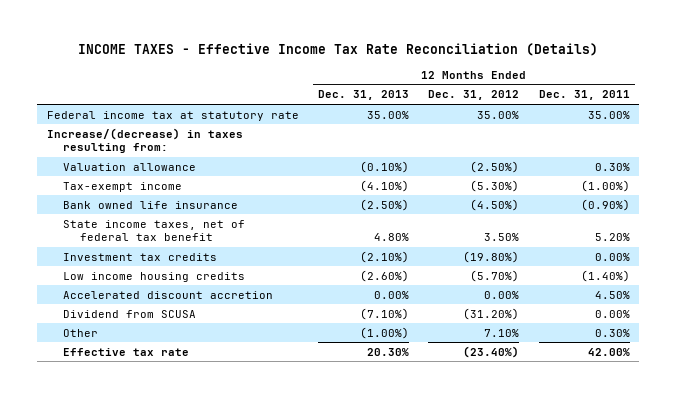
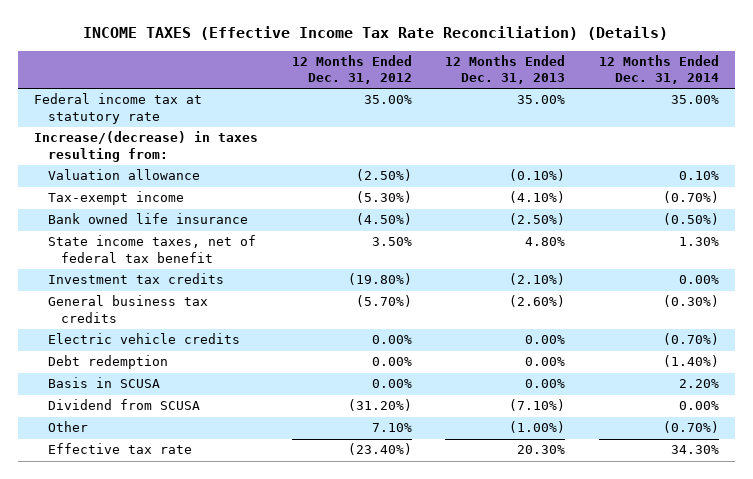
- INCOME TAXES - Effective Income Tax Rate Reconciliation (Details)
+ INCOME TAXES (Effective Income Tax Rate Reconciliation) (Details)
- | 12 Months Ended Dec. 31, 2013 | 12 Months Ended Dec. 31, 2012 | 12 Months Ended Dec. 31, 2011
+ | 12 Months Ended Dec. 31, 2012 | 12 Months Ended Dec. 31, 2013 | 12 Months Ended Dec. 31, 2014
- Low income housing credits | (2.60%) | (5.70%) | (1.40%)
- Accelerated discount accretion | 0.00% | 0.00% | 4.50%
+ General business tax credits | (5.70%) | (2.60%) | (0.30%)
+ Electric vehicle credits | 0.00% | 0.00% | (0.70%)
+ Debt redemption | 0.00% | 0.00% | (1.40%)
+ Basis in SCUSA | 0.00% | 0.00% | 2.20%

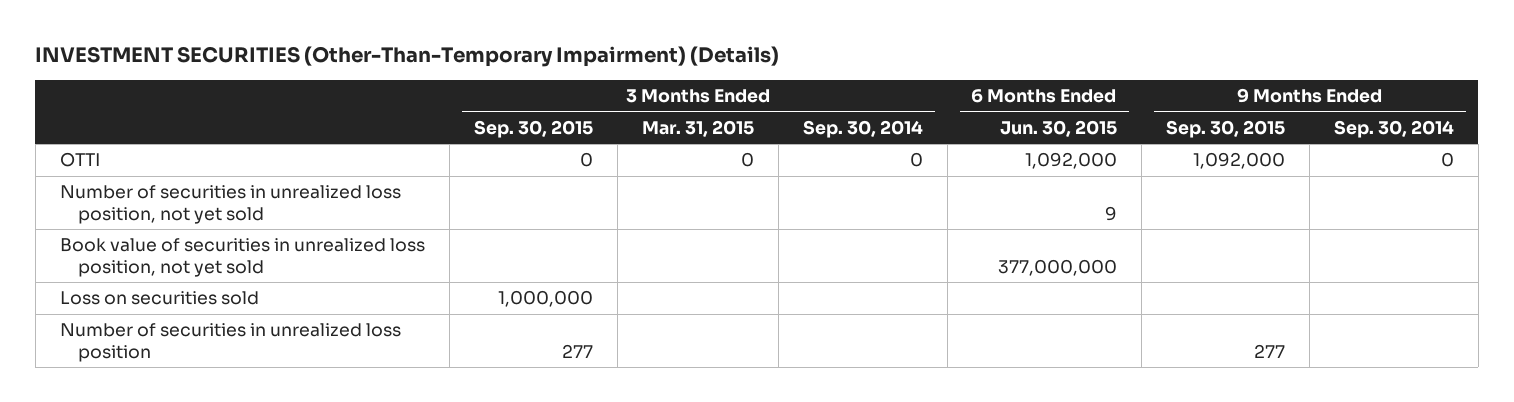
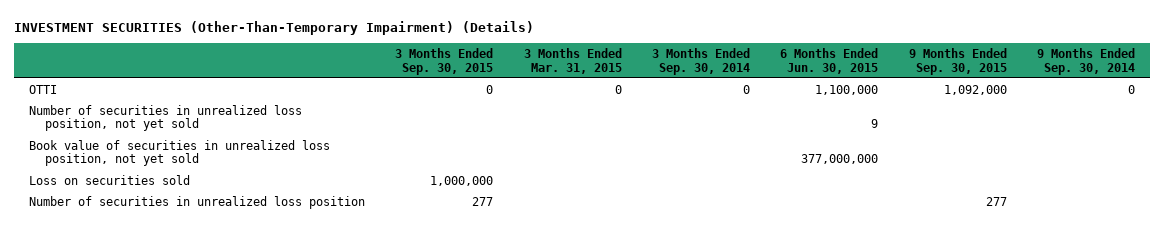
- OTTI | 0 | 0 | 0 | 1,092,000 | 1,092,000 | 0
+ OTTI | 0 | 0 | 0 | 1,100,000 | 1,092,000 | 0

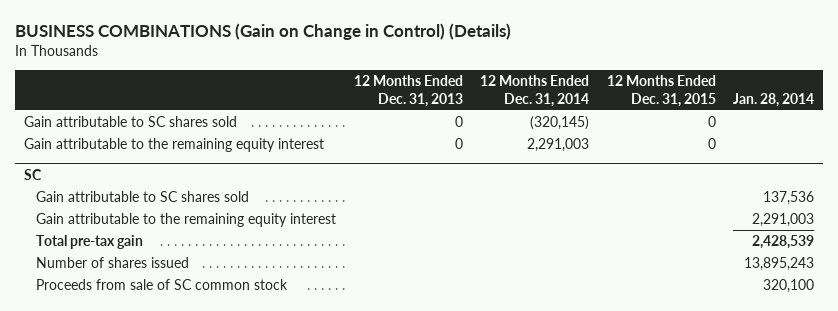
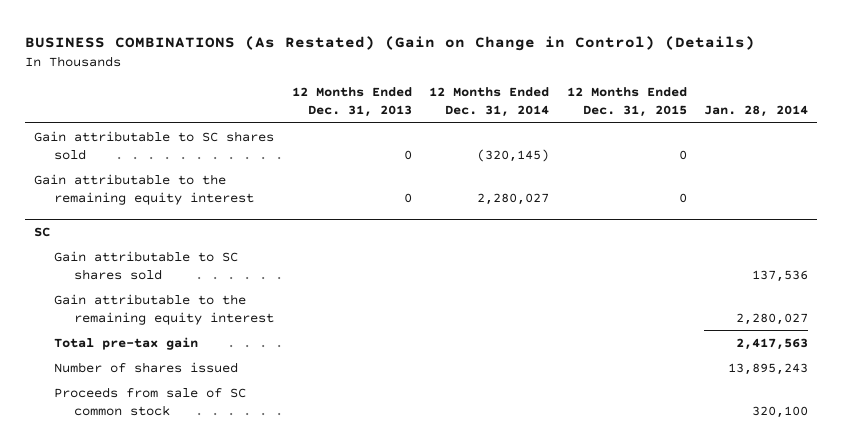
- BUSINESS COMBINATIONS (Gain on Change in Control) (Details)
+ BUSINESS COMBINATIONS (As Restated) (Gain on Change in Control) (Details)
- Gain attributable to the remaining equity interest | 0 | 2,291,003 | 0 |
+ Gain attributable to the remaining equity interest | 0 | 2,280,027 | 0 |
@ SC
- Gain attributable to the remaining equity interest | | | | 2,291,003
- Total pre-tax gain | | | | 2,428,539
+ Gain attributable to the remaining equity interest | | | | 2,280,027
+ Total pre-tax gain | | | | 2,417,563

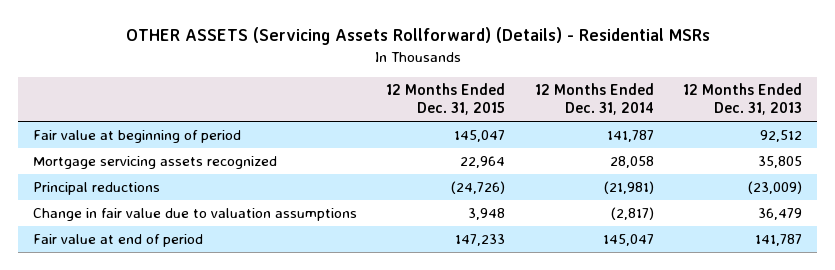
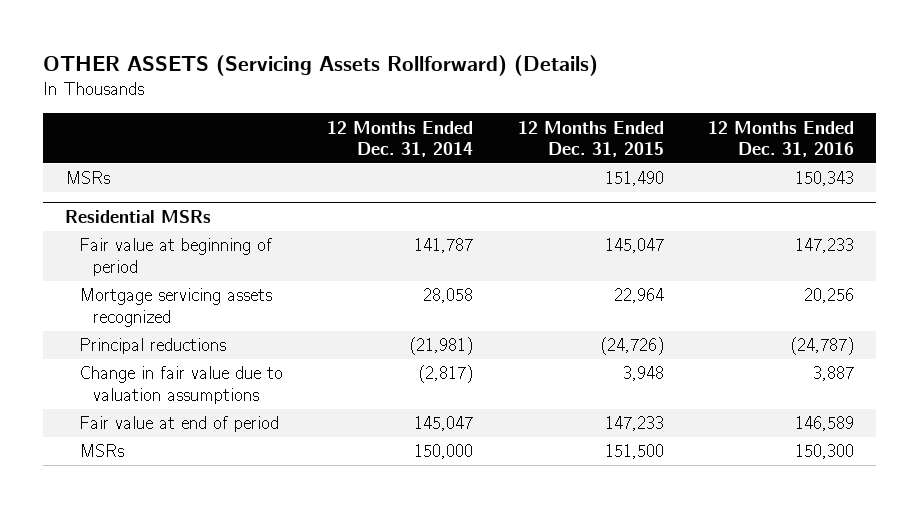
- OTHER ASSETS (Servicing Assets Rollforward) (Details) - Residential MSRs
+ OTHER ASSETS (Servicing Assets Rollforward) (Details)
- | 12 Months Ended Dec. 31, 2015 | 12 Months Ended Dec. 31, 2014 | 12 Months Ended Dec. 31, 2013
+ | 12 Months Ended Dec. 31, 2014 | 12 Months Ended Dec. 31, 2015 | 12 Months Ended Dec. 31, 2016
+ MSRs | | 151,490 | 150,343
+ Residential MSRs
+ MSRs | 150,000 | 151,500 | 150,300

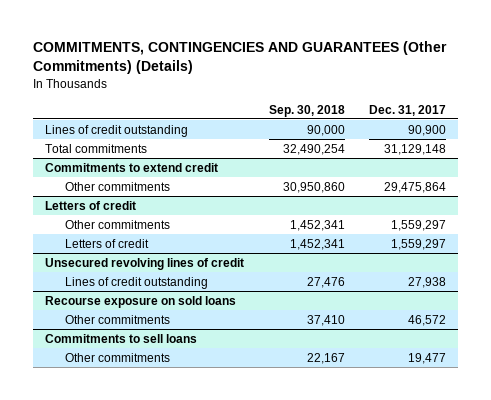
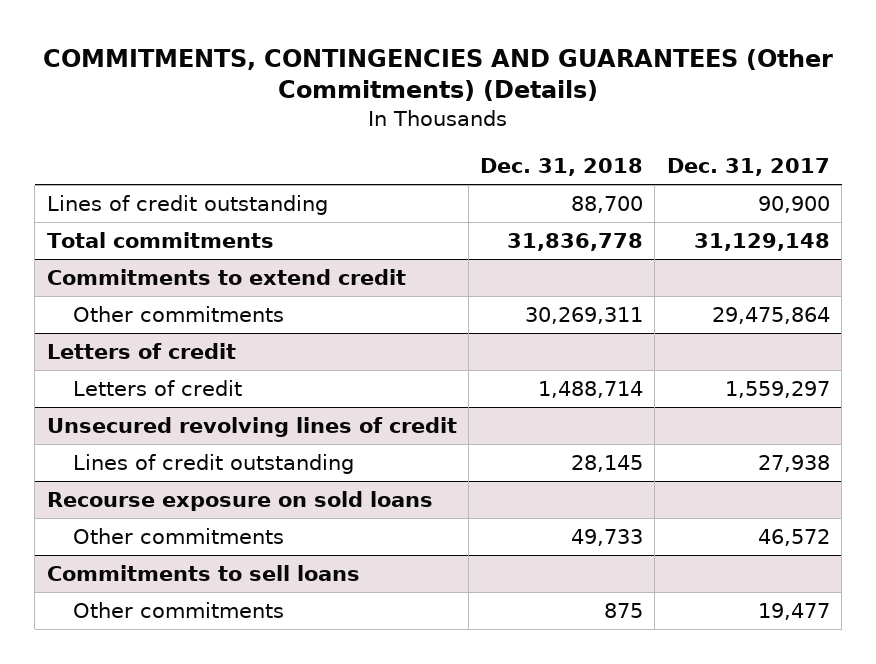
- | Sep. 30, 2018 | Dec. 31, 2017
+ | Dec. 31, 2018 | Dec. 31, 2017
@ Letters of credit
- Other commitments | 1,452,341 | 1,559,297

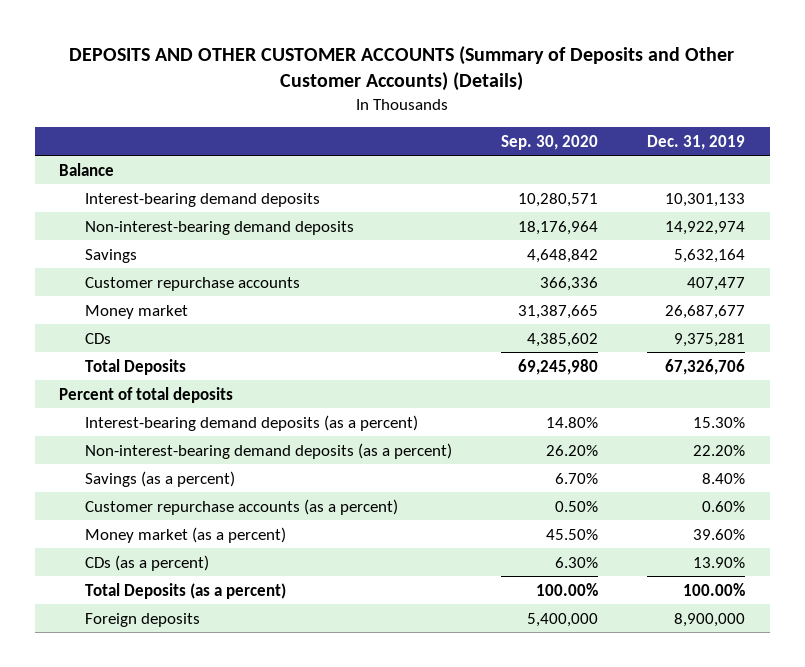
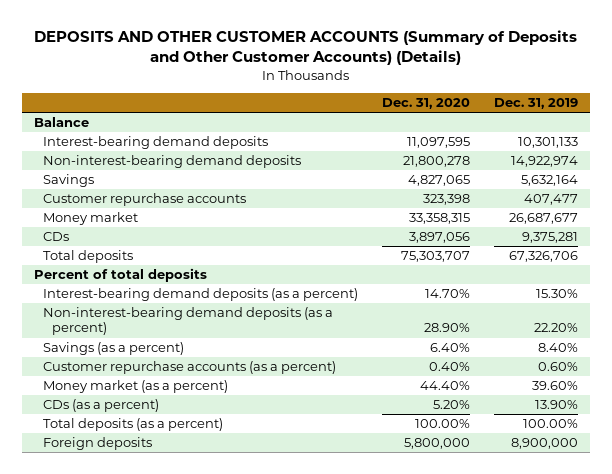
- | Sep. 30, 2020 | Dec. 31, 2019
+ | Dec. 31, 2020 | Dec. 31, 2019
- Total Deposits | 69,245,980 | 67,326,706
+ Total deposits | 75,303,707 | 67,326,706
- Total Deposits (as a percent) | 100.00% | 100.00%
+ Total deposits (as a percent) | 100.00% | 100.00%

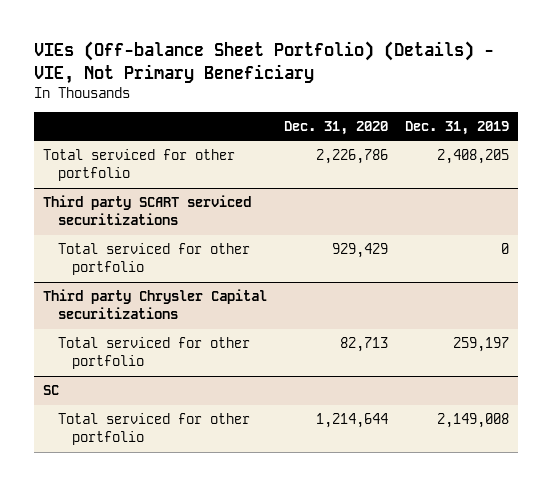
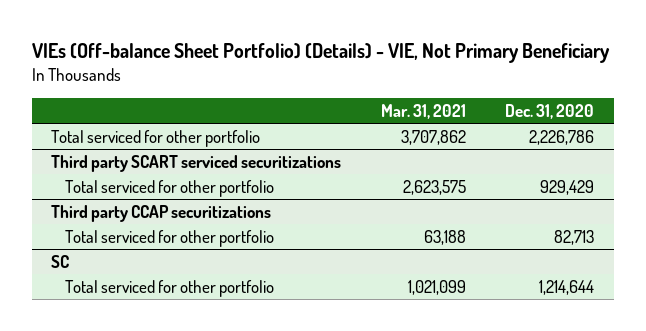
- | Dec. 31, 2020 | Dec. 31, 2019
+ | Mar. 31, 2021 | Dec. 31, 2020
- Third party Chrysler Capital securitizations
+ Third party CCAP securitizations

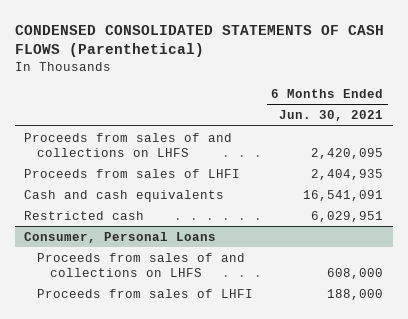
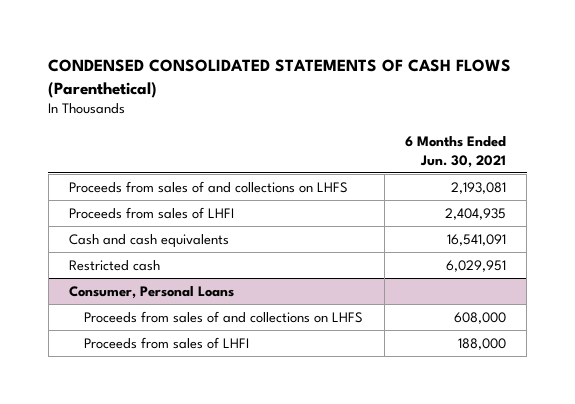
- Proceeds from sales of and collections on LHFS | 2,420,095
+ Proceeds from sales of and collections on LHFS | 2,193,081

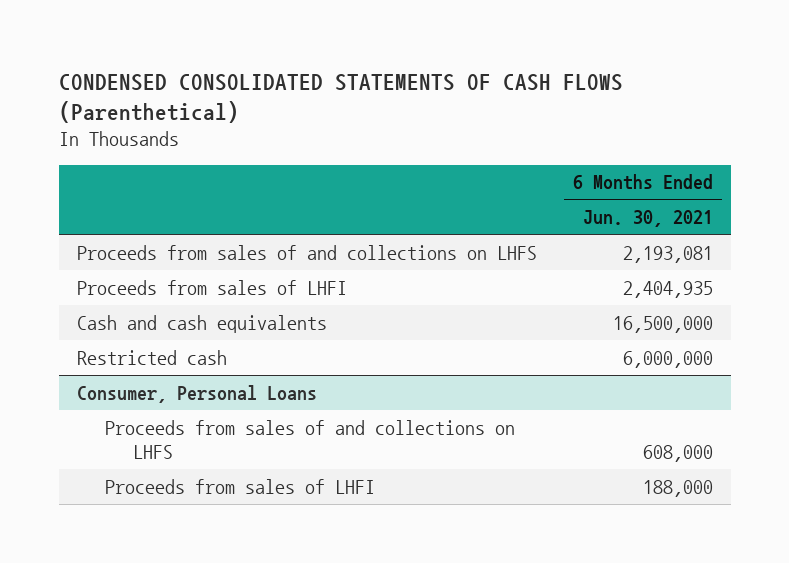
- Cash and cash equivalents | 16,541,091
- Restricted cash | 6,029,951
+ Cash and cash equivalents | 16,500,000
+ Restricted cash | 6,000,000

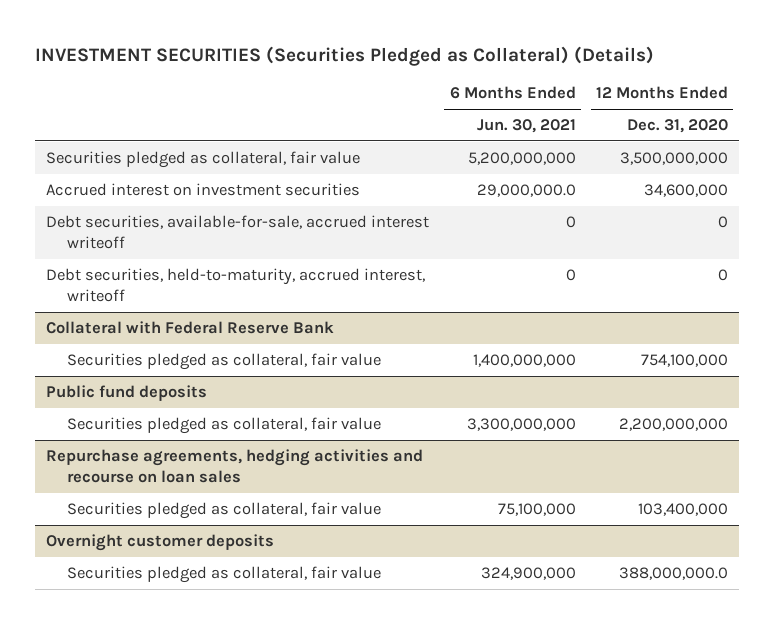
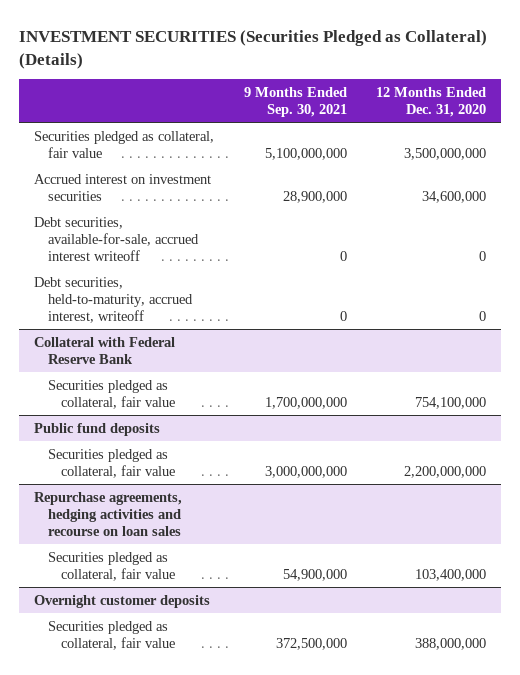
- | 6 Months Ended Jun. 30, 2021 | 12 Months Ended Dec. 31, 2020
+ | 9 Months Ended Sep. 30, 2021 | 12 Months Ended Dec. 31, 2020
@ Overnight customer deposits
- Securities pledged as collateral, fair value | 324,900,000 | 388,000,000.0
+ Securities pledged as collateral, fair value | 372,500,000 | 388,000,000

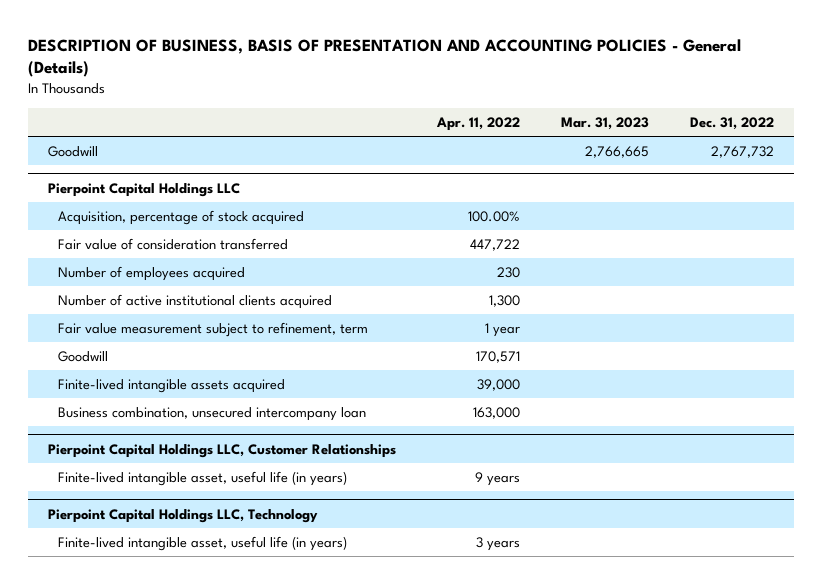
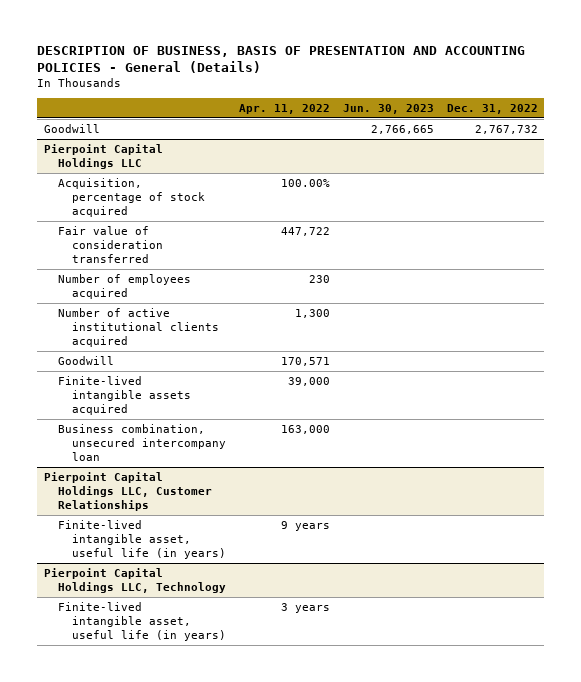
- | Apr. 11, 2022 | Mar. 31, 2023 | Dec. 31, 2022
+ | Apr. 11, 2022 | Jun. 30, 2023 | Dec. 31, 2022
@ Pierpoint Capital Holdings LLC
- Fair value measurement subject to refinement, term | 1 year | |

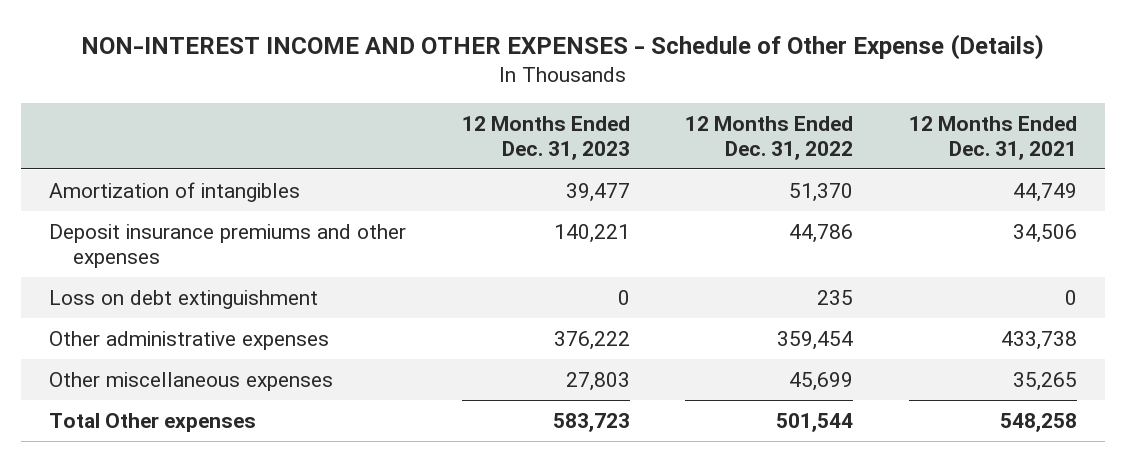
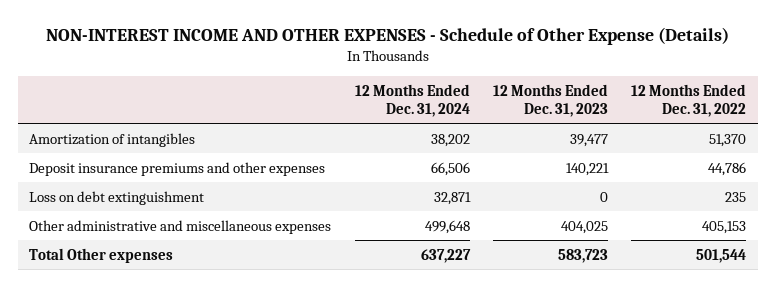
- | 12 Months Ended Dec. 31, 2023 | 12 Months Ended Dec. 31, 2022 | 12 Months Ended Dec. 31, 2021
+ | 12 Months Ended Dec. 31, 2024 | 12 Months Ended Dec. 31, 2023 | 12 Months Ended Dec. 31, 2022
- Other administrative expenses | 376,222 | 359,454 | 433,738
- Other miscellaneous expenses | 27,803 | 45,699 | 35,265
+ Other administrative and miscellaneous expenses | 499,648 | 404,025 | 405,153

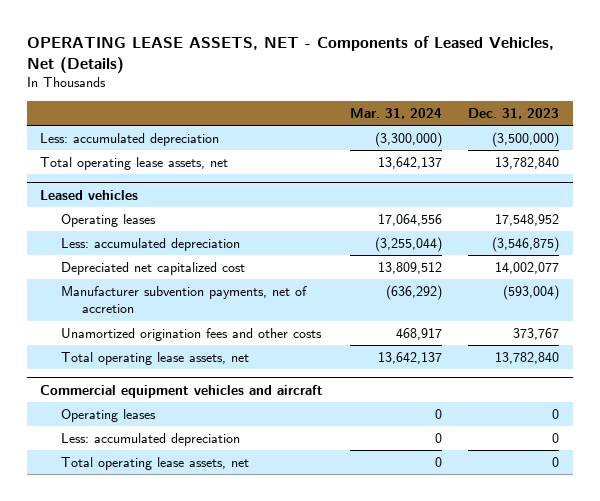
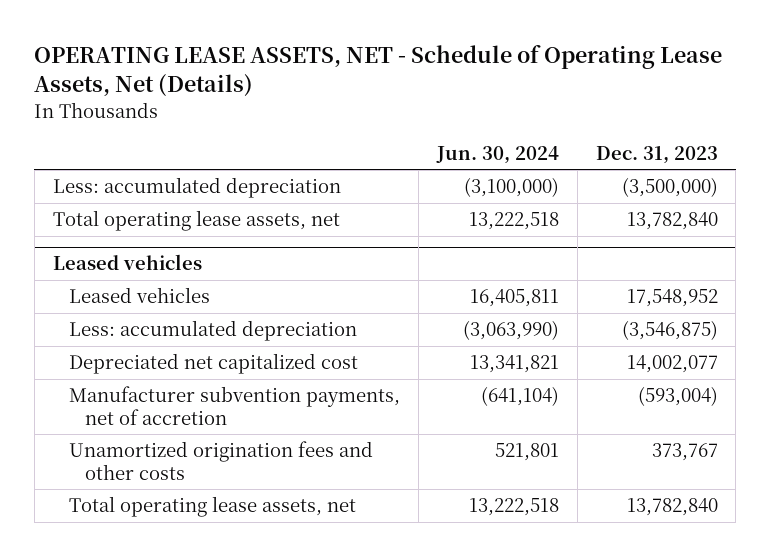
- OPERATING LEASE ASSETS, NET - Components of Leased Vehicles, Net (Details)
+ OPERATING LEASE ASSETS, NET - Schedule of Operating Lease Assets, Net (Details)
- | Mar. 31, 2024 | Dec. 31, 2023
+ | Jun. 30, 2024 | Dec. 31, 2023
@ Leased vehicles
- Operating leases | 17,064,556 | 17,548,952
+ Leased vehicles | 16,405,811 | 17,548,952
- Commercial equipment vehicles and aircraft
- Operating leases | 0 | 0
- Less: accumulated depreciation | 0 | 0
- Total operating lease assets, net | 0 | 0

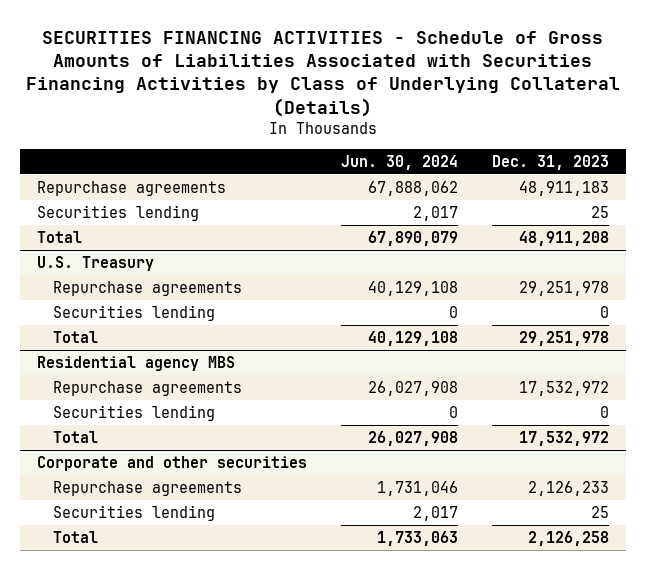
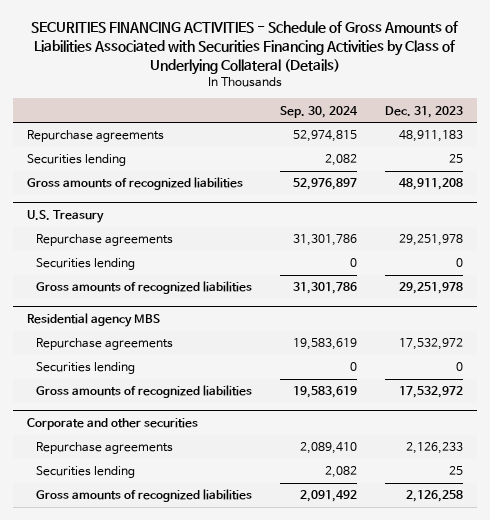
- | Jun. 30, 2024 | Dec. 31, 2023
+ | Sep. 30, 2024 | Dec. 31, 2023
- Total | 67,890,079 | 48,911,208
+ Gross amounts of recognized liabilities | 52,976,897 | 48,911,208
@ U.S. Treasury
- Total | 40,129,108 | 29,251,978
+ Gross amounts of recognized liabilities | 31,301,786 | 29,251,978
@ Residential agency MBS
- Total | 26,027,908 | 17,532,972
+ Gross amounts of recognized liabilities | 19,583,619 | 17,532,972
@ Corporate and other securities
- Total | 1,733,063 | 2,126,258
+ Gross amounts of recognized liabilities | 2,091,492 | 2,126,258

